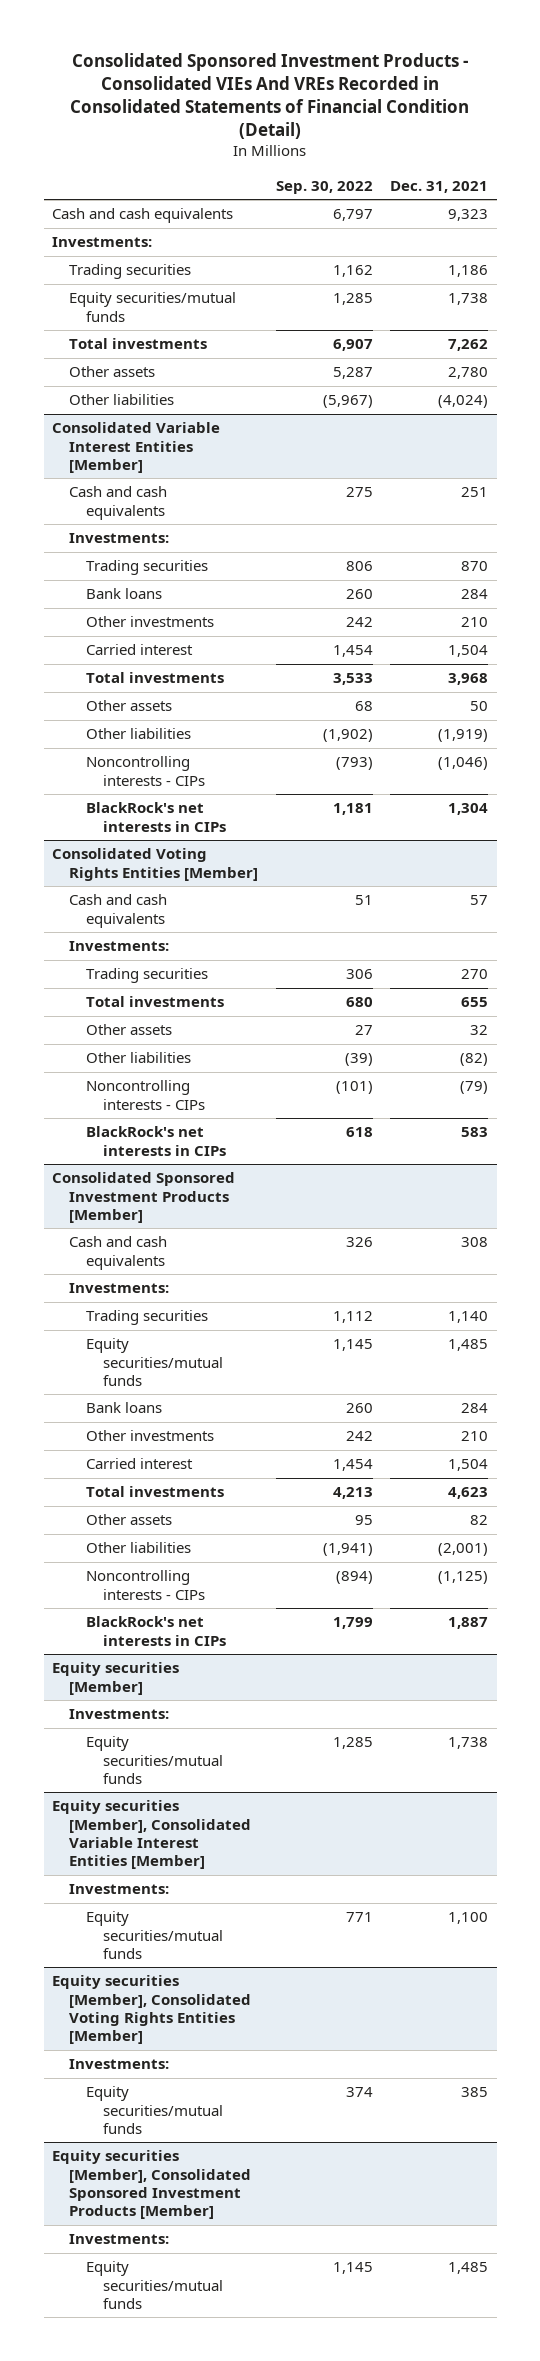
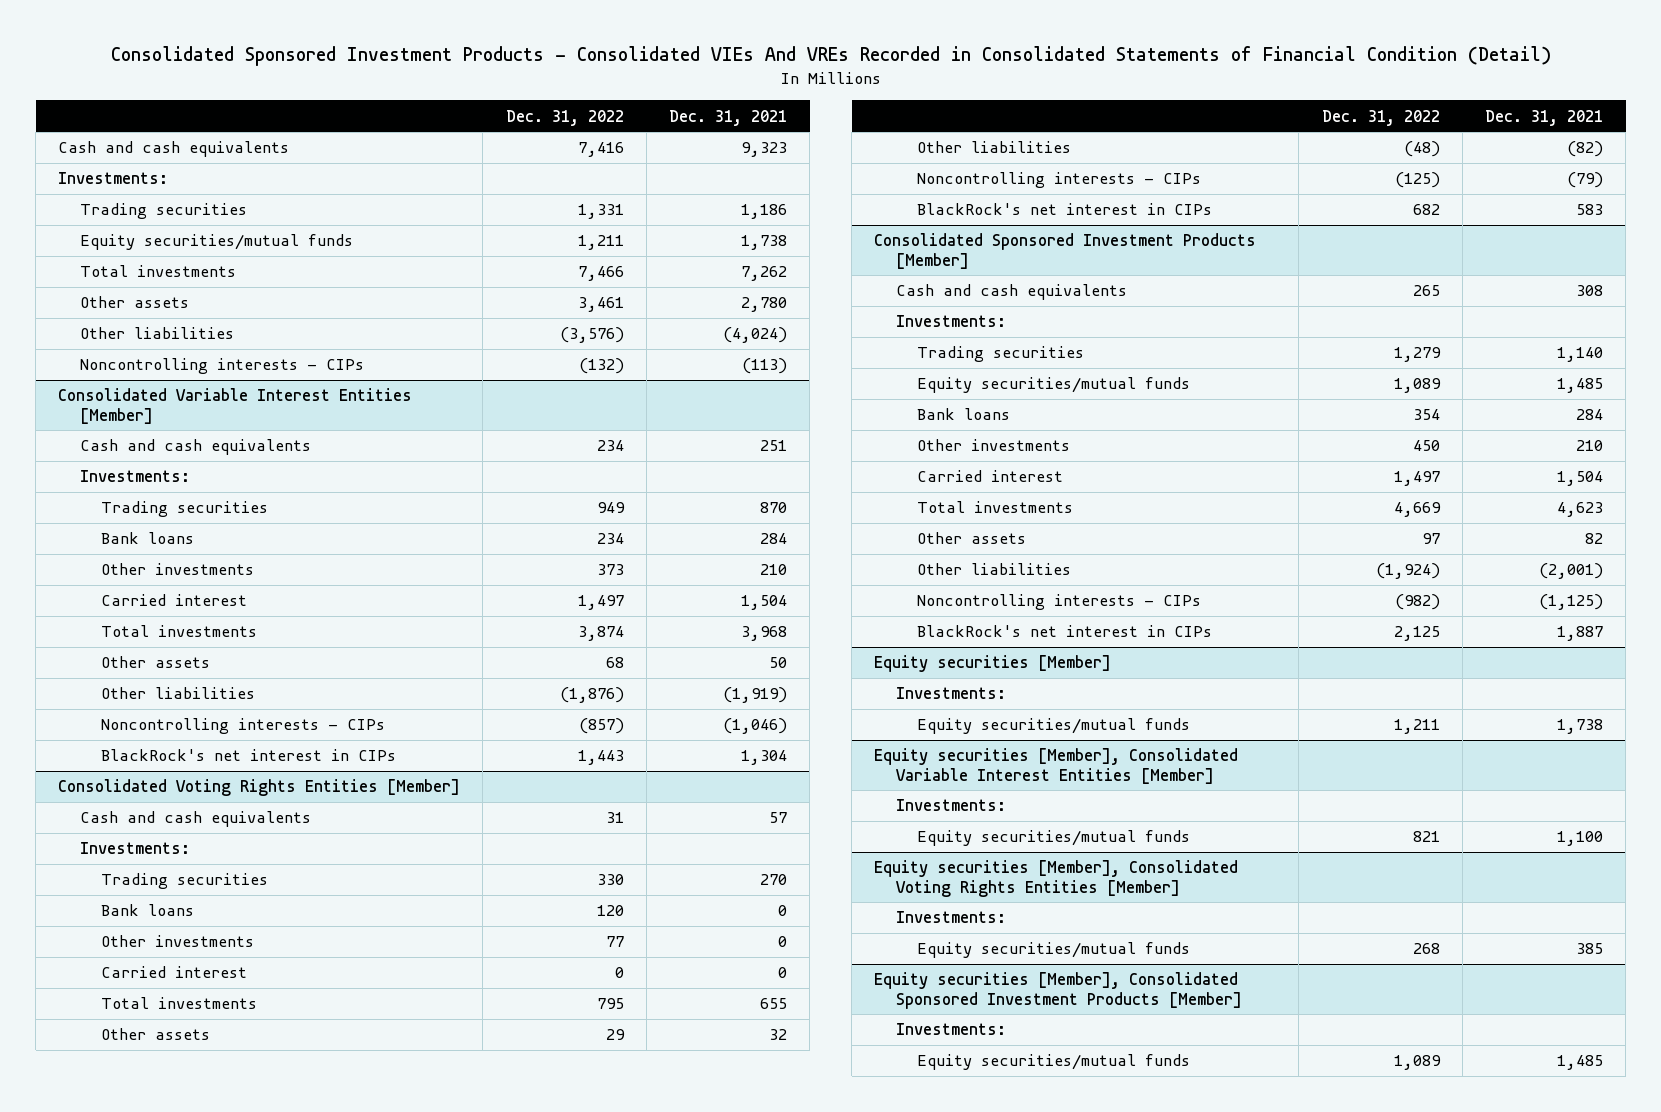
- | Sep. 30, 2022 | Dec. 31, 2021
+ | Dec. 31, 2022 | Dec. 31, 2021
+ Noncontrolling interests - CIPs | (132) | (113)
@ Consolidated Variable Interest Entities [Member]
- BlackRock's net interests in CIPs | 1,181 | 1,304
+ BlackRock's net interest in CIPs | 1,443 | 1,304
@ Consolidated Voting Rights Entities [Member]
+ Bank loans | 120 | 0
+ Other investments | 77 | 0
+ Carried interest | 0 | 0
- BlackRock's net interests in CIPs | 618 | 583
+ BlackRock's net interest in CIPs | 682 | 583
@ Consolidated Sponsored Investment Products [Member]
- BlackRock's net interests in CIPs | 1,799 | 1,887
+ BlackRock's net interest in CIPs | 2,125 | 1,887

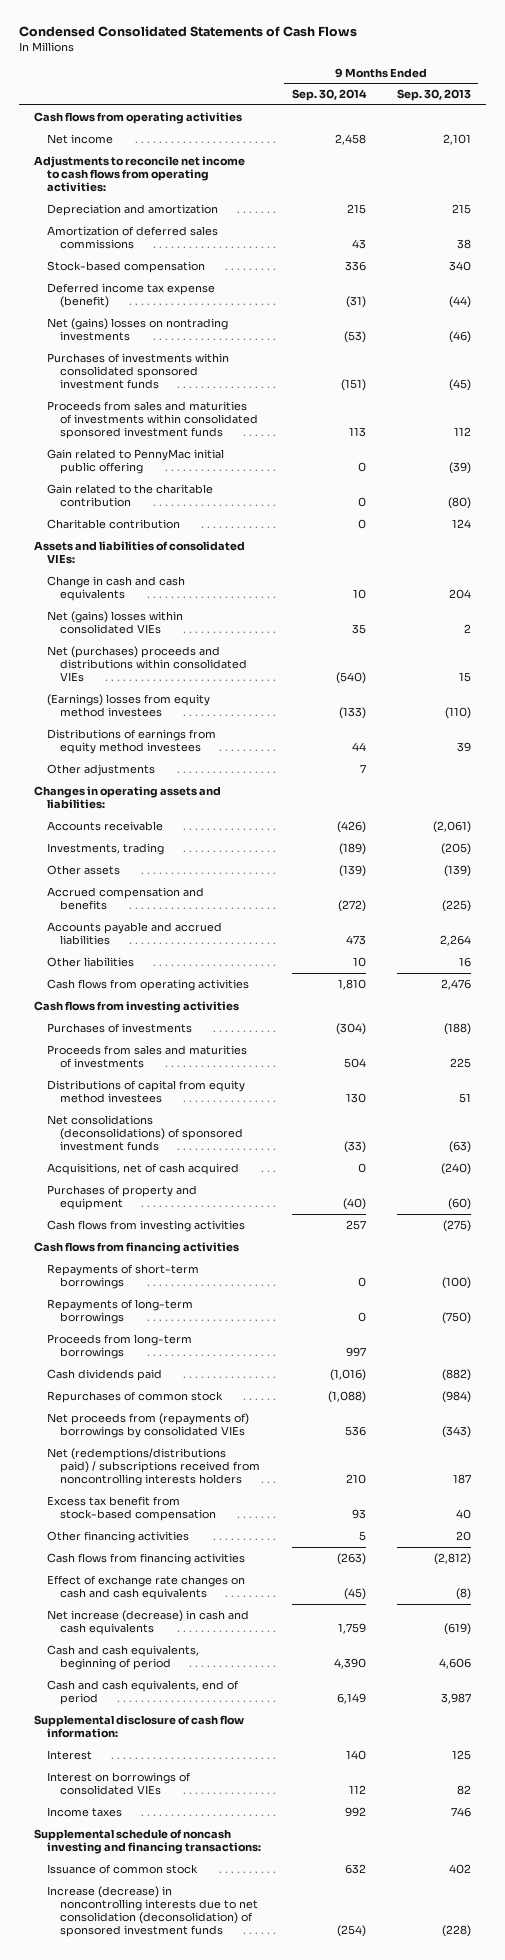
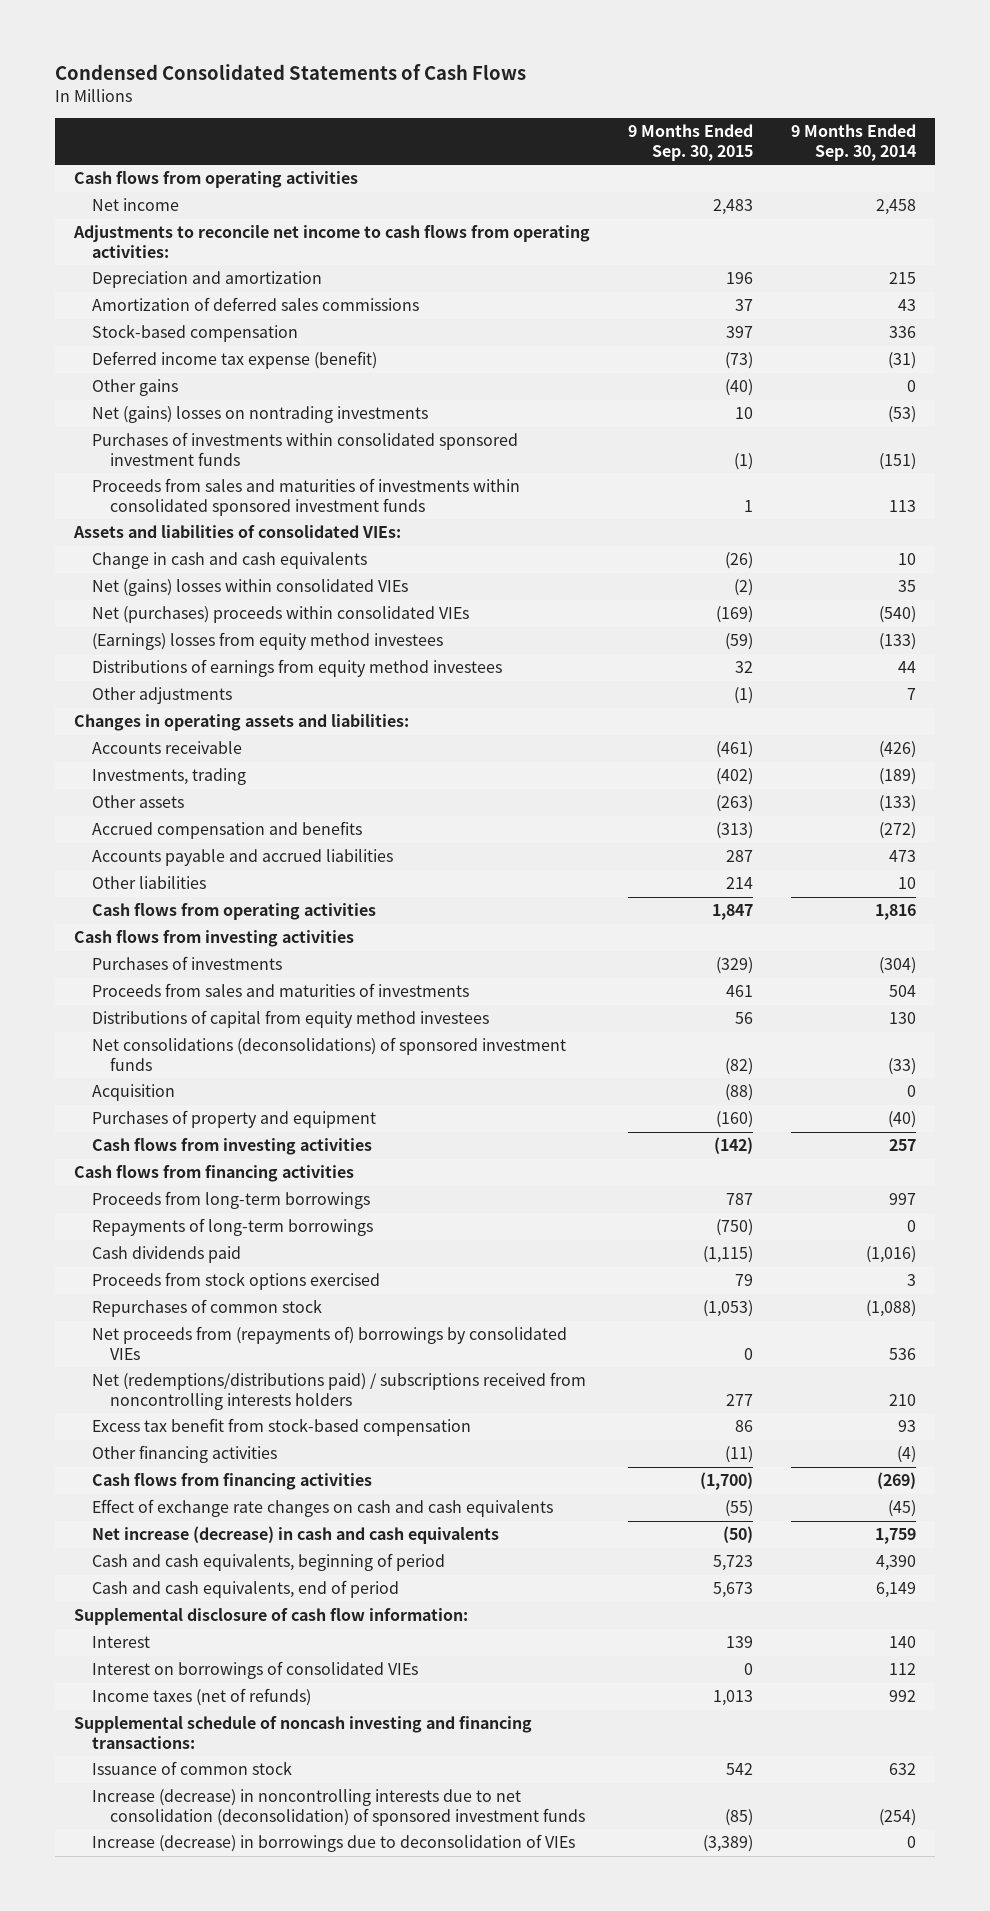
- | 9 Months Ended Sep. 30, 2014 | 9 Months Ended Sep. 30, 2013
+ | 9 Months Ended Sep. 30, 2015 | 9 Months Ended Sep. 30, 2014
+ Other gains | (40) | 0
- Gain related to PennyMac initial public offering | 0 | (39)
- Gain related to the charitable contribution | 0 | (80)
- Charitable contribution | 0 | 124
- Net (purchases) proceeds and distributions within consolidated VIEs | (540) | 15
+ Net (purchases) proceeds within consolidated VIEs | (169) | (540)
- Other assets | (139) | (139)
+ Other assets | (263) | (133)
- Cash flows from operating activities | 1,810 | 2,476
+ Cash flows from operating activities | 1,847 | 1,816
- Acquisitions, net of cash acquired | 0 | (240)
+ Acquisition | (88) | 0
- Repayments of short-term borrowings | 0 | (100)
moved down: Repayments of long-term borrowings | (750) | 0
+ Proceeds from stock options exercised | 79 | 3
- Other financing activities | 5 | 20
- Cash flows from financing activities | (263) | (2,812)
+ Other financing activities | (11) | (4)
+ Cash flows from financing activities | (1,700) | (269)
- Income taxes | 992 | 746
+ Income taxes (net of refunds) | 1,013 | 992
+ Increase (decrease) in borrowings due to deconsolidation of VIEs | (3,389) | 0

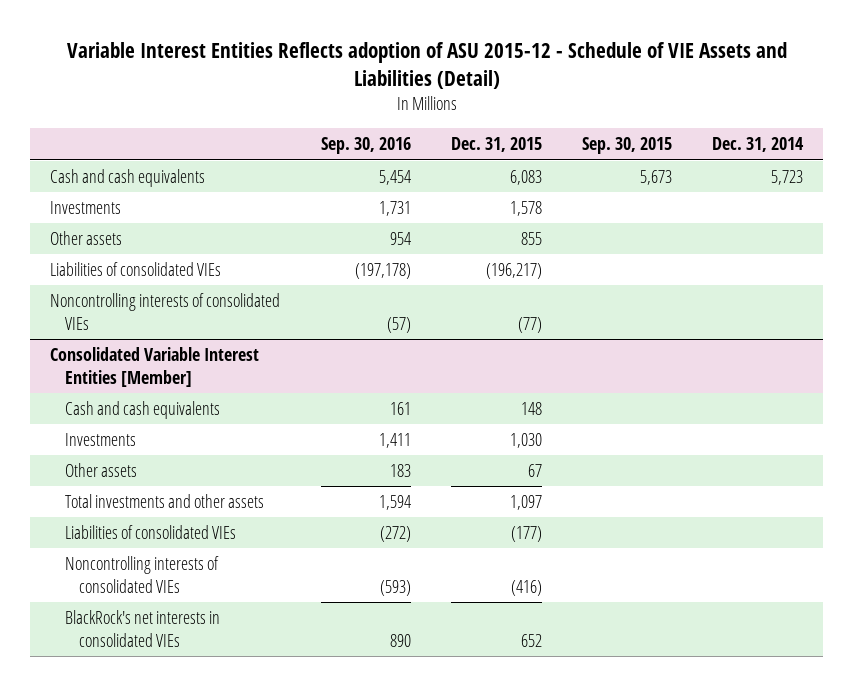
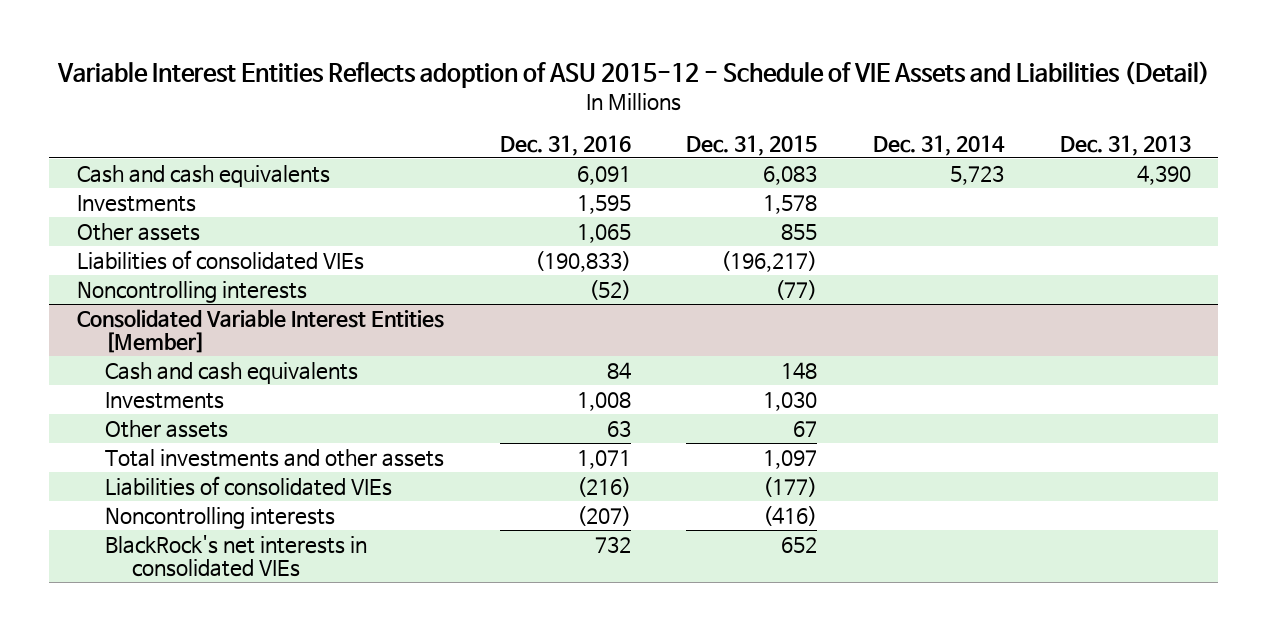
- | Sep. 30, 2016 | Dec. 31, 2015 | Sep. 30, 2015 | Dec. 31, 2014
+ | Dec. 31, 2016 | Dec. 31, 2015 | Dec. 31, 2014 | Dec. 31, 2013
- Noncontrolling interests of consolidated VIEs | (57) | (77) | |
+ Noncontrolling interests | (52) | (77) | |
@ Consolidated Variable Interest Entities [Member]
- Noncontrolling interests of consolidated VIEs | (593) | (416) | |
+ Noncontrolling interests | (207) | (416) | |

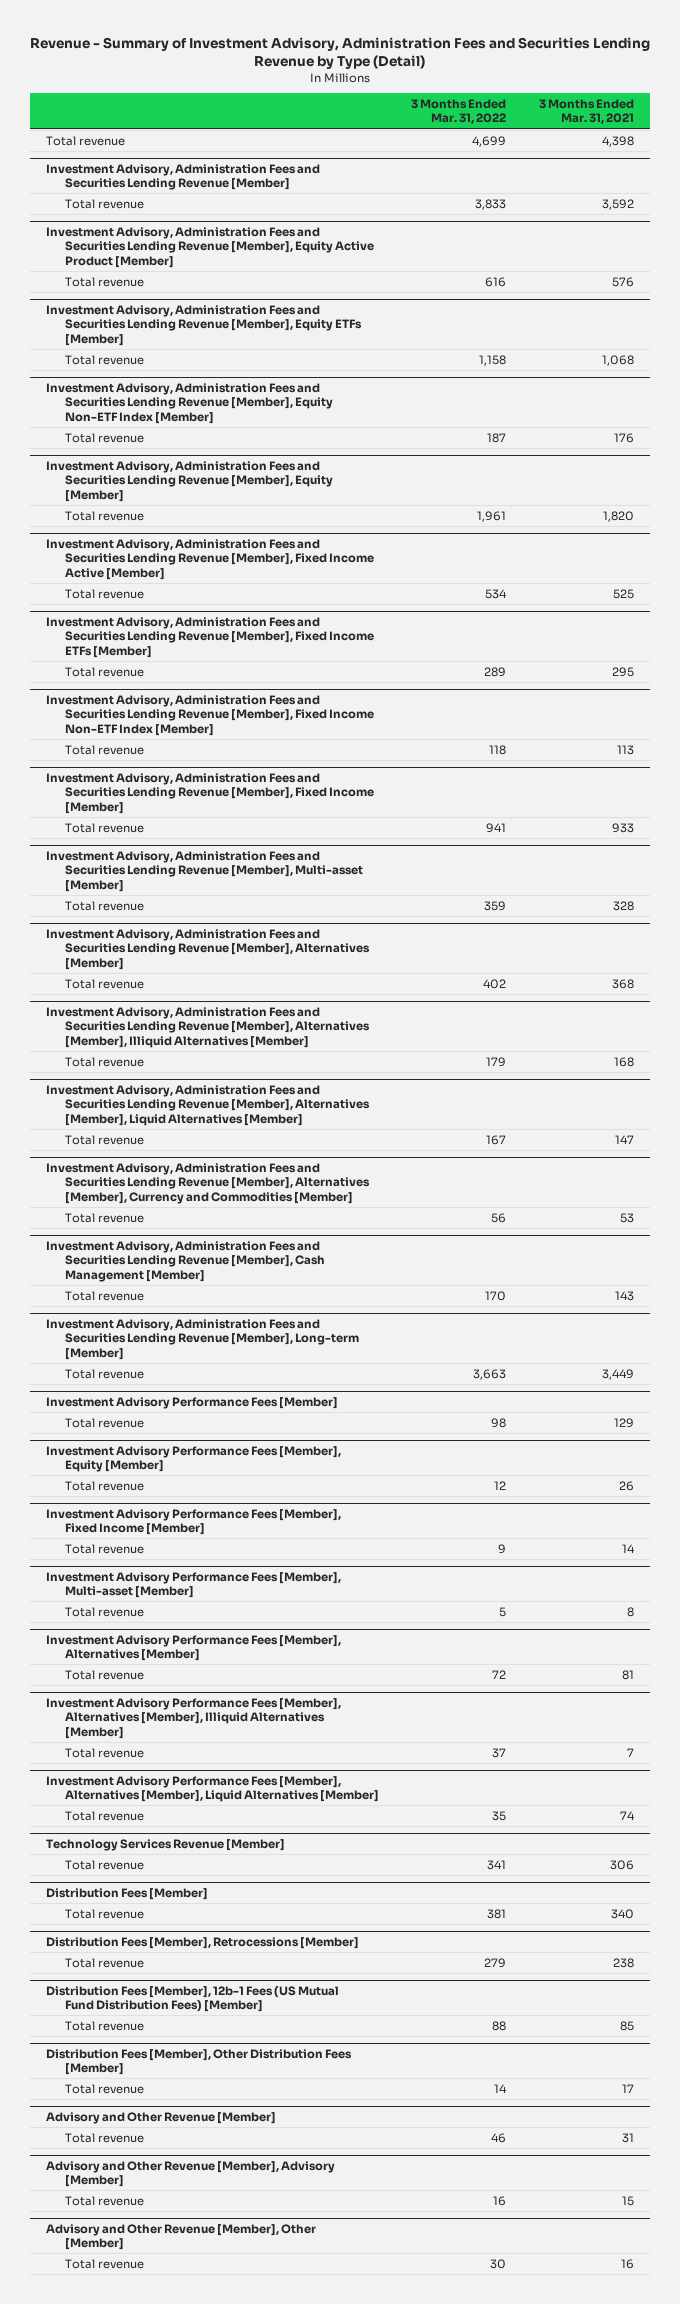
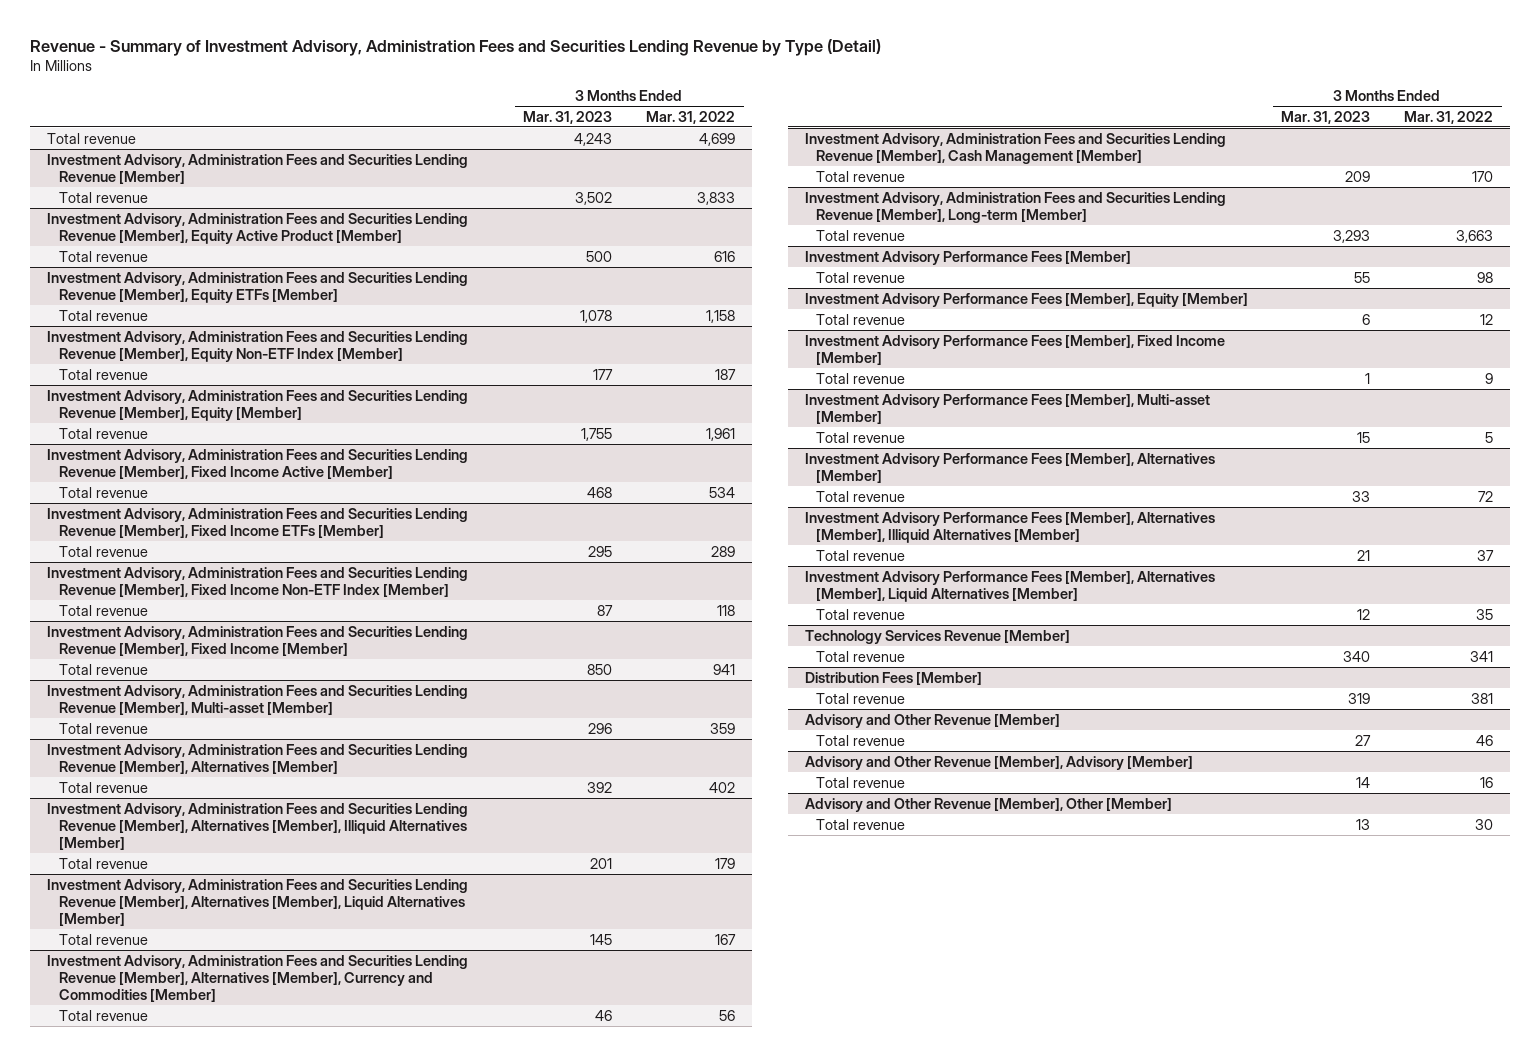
- | 3 Months Ended Mar. 31, 2022 | 3 Months Ended Mar. 31, 2021
+ | 3 Months Ended Mar. 31, 2023 | 3 Months Ended Mar. 31, 2022
- Distribution Fees [Member], Retrocessions [Member]
- Total revenue | 279 | 238
- Distribution Fees [Member], 12b-1 Fees (US Mutual Fund Distribution Fees) [Member]
- Total revenue | 88 | 85
- Distribution Fees [Member], Other Distribution Fees [Member]
- Total revenue | 14 | 17

